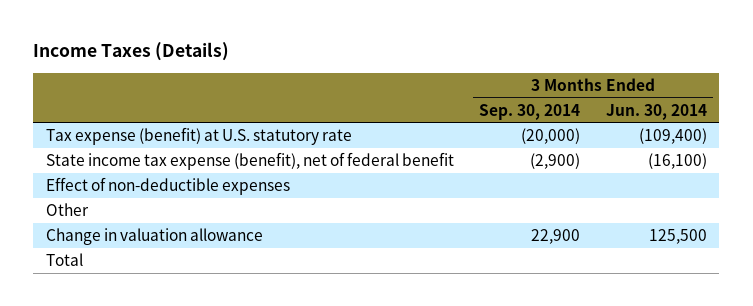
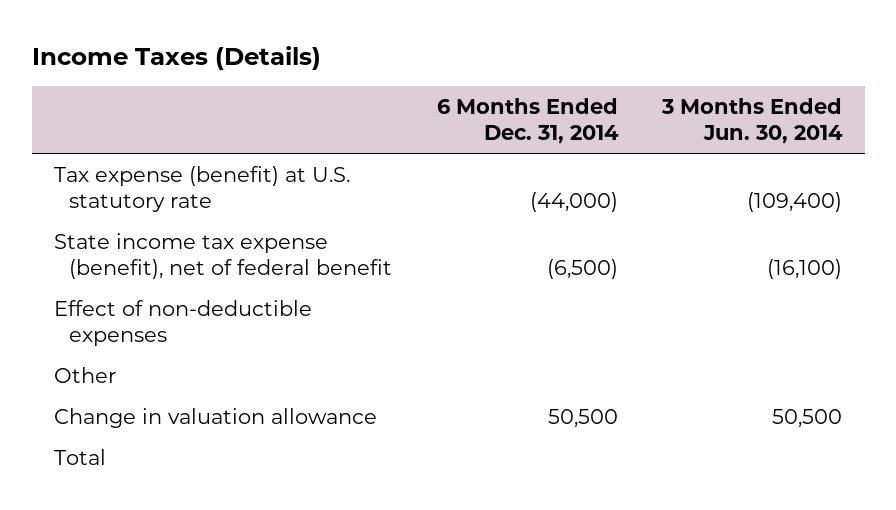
- | 3 Months Ended Sep. 30, 2014 | 3 Months Ended Jun. 30, 2014
+ | 6 Months Ended Dec. 31, 2014 | 3 Months Ended Jun. 30, 2014
- Change in valuation allowance | 22,900 | 125,500
+ Change in valuation allowance | 50,500 | 50,500

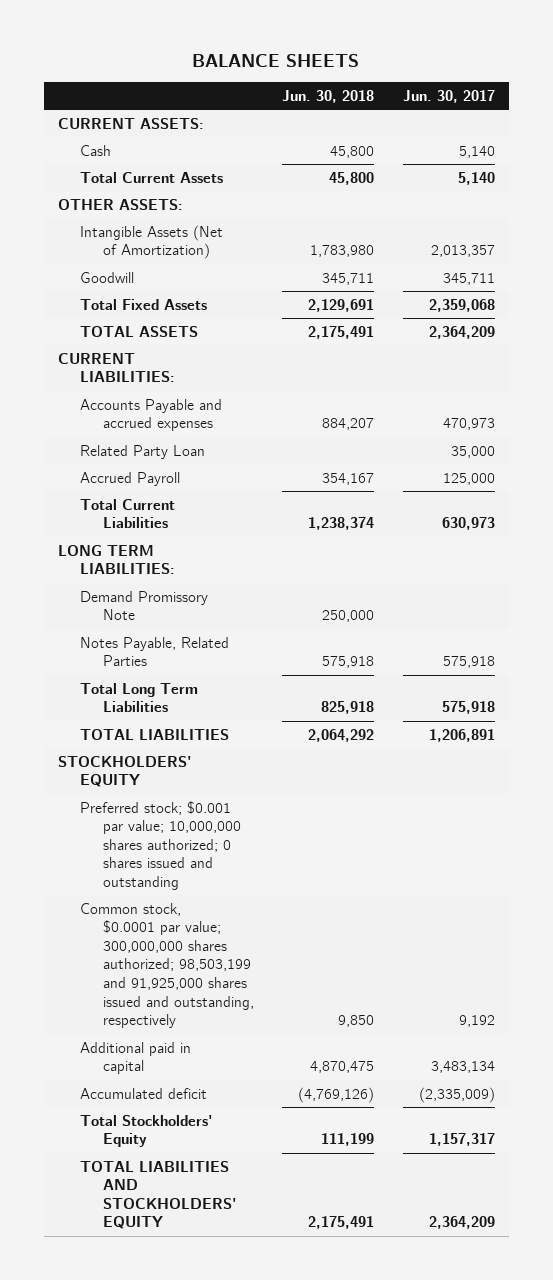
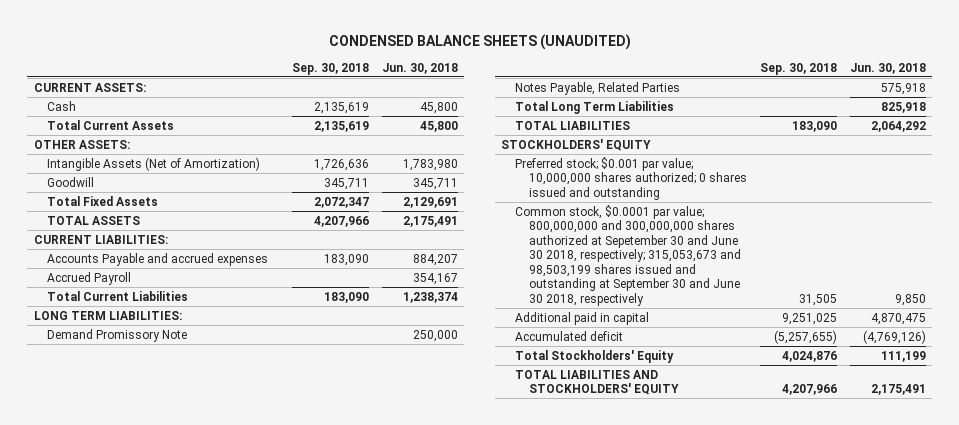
- BALANCE SHEETS
+ CONDENSED BALANCE SHEETS (UNAUDITED)
- | Jun. 30, 2018 | Jun. 30, 2017
+ | Sep. 30, 2018 | Jun. 30, 2018
- Related Party Loan | | 35,000
- Common stock, $0.0001 par value; 300,000,000 shares authorized; 98,503,199 and 91,925,000 shares issued and outstanding, respectively | 9,850 | 9,192
+ Common stock, $0.0001 par value; 800,000,000 and 300,000,000 shares authorized at Sepetember 30 and June 30 2018, respectively; 315,053,673 and 98,503,199 shares issued and outstanding at September 30 and June 30 2018, respectively | 31,505 | 9,850

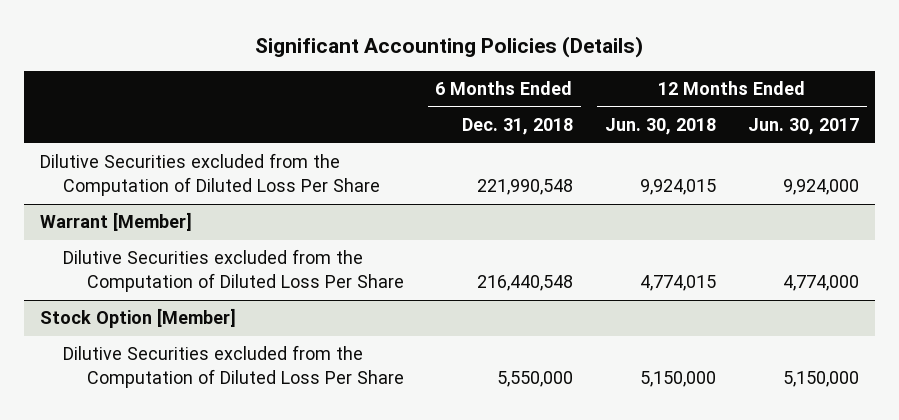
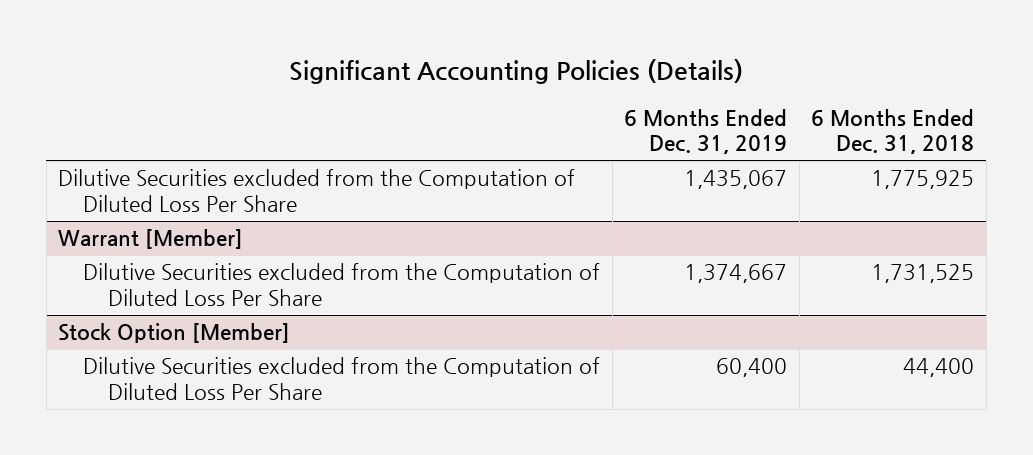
- | 6 Months Ended Dec. 31, 2018 | 12 Months Ended Jun. 30, 2018 | 12 Months Ended Jun. 30, 2017
+ | 6 Months Ended Dec. 31, 2019 | 6 Months Ended Dec. 31, 2018
- Dilutive Securities excluded from the Computation of Diluted Loss Per Share | 221,990,548 | 9,924,015 | 9,924,000
+ Dilutive Securities excluded from the Computation of Diluted Loss Per Share | 1,435,067 | 1,775,925
@ Warrant [Member]
- Dilutive Securities excluded from the Computation of Diluted Loss Per Share | 216,440,548 | 4,774,015 | 4,774,000
+ Dilutive Securities excluded from the Computation of Diluted Loss Per Share | 1,374,667 | 1,731,525
@ Stock Option [Member]
- Dilutive Securities excluded from the Computation of Diluted Loss Per Share | 5,550,000 | 5,150,000 | 5,150,000
+ Dilutive Securities excluded from the Computation of Diluted Loss Per Share | 60,400 | 44,400

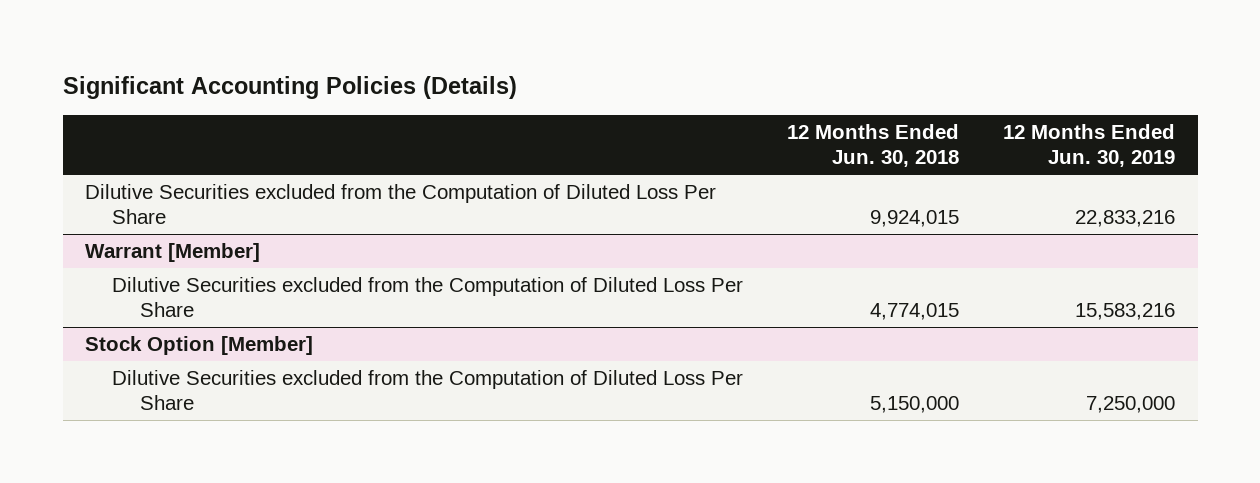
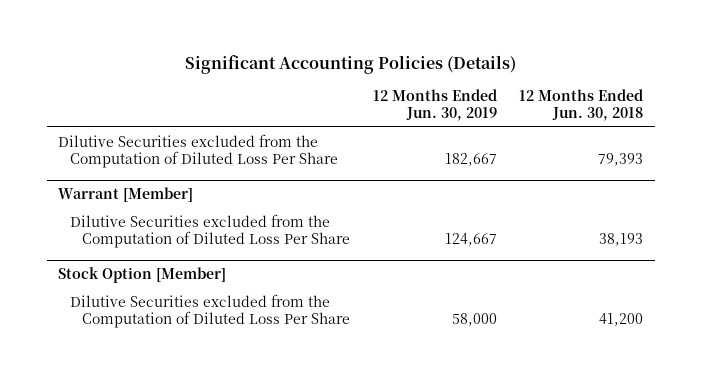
- | 12 Months Ended Jun. 30, 2018 | 12 Months Ended Jun. 30, 2019
+ | 12 Months Ended Jun. 30, 2019 | 12 Months Ended Jun. 30, 2018
- Dilutive Securities excluded from the Computation of Diluted Loss Per Share | 9,924,015 | 22,833,216
+ Dilutive Securities excluded from the Computation of Diluted Loss Per Share | 182,667 | 79,393
@ Warrant [Member]
- Dilutive Securities excluded from the Computation of Diluted Loss Per Share | 4,774,015 | 15,583,216
+ Dilutive Securities excluded from the Computation of Diluted Loss Per Share | 124,667 | 38,193
@ Stock Option [Member]
- Dilutive Securities excluded from the Computation of Diluted Loss Per Share | 5,150,000 | 7,250,000
+ Dilutive Securities excluded from the Computation of Diluted Loss Per Share | 58,000 | 41,200

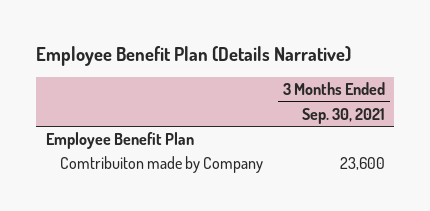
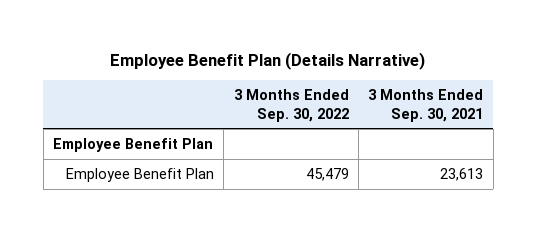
- | 3 Months Ended Sep. 30, 2021
+ | 3 Months Ended Sep. 30, 2022 | 3 Months Ended Sep. 30, 2021
- Comtribuiton made by Company | 23,600
+ Employee Benefit Plan | 45,479 | 23,613

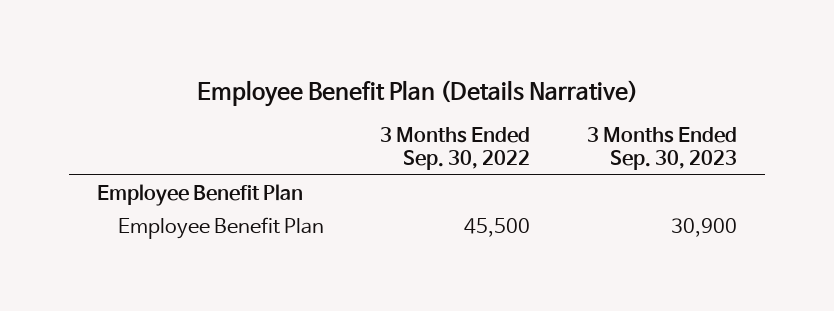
- | 3 Months Ended Sep. 30, 2022 | 3 Months Ended Sep. 30, 2021
+ | 3 Months Ended Sep. 30, 2022 | 3 Months Ended Sep. 30, 2023
- Employee Benefit Plan | 45,479 | 23,613
+ Employee Benefit Plan | 45,500 | 30,900

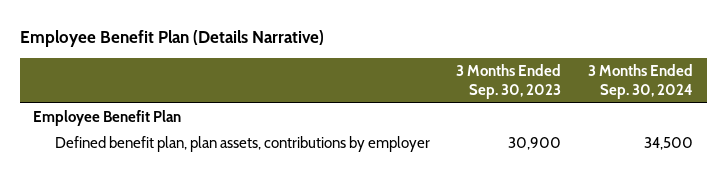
- | 3 Months Ended Sep. 30, 2022 | 3 Months Ended Sep. 30, 2023
+ | 3 Months Ended Sep. 30, 2023 | 3 Months Ended Sep. 30, 2024
- Employee Benefit Plan | 45,500 | 30,900
+ Defined benefit plan, plan assets, contributions by employer | 30,900 | 34,500

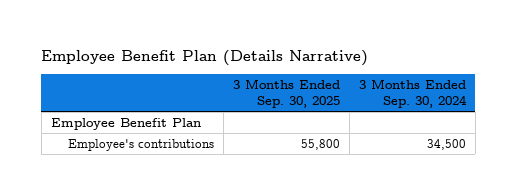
- | 3 Months Ended Sep. 30, 2023 | 3 Months Ended Sep. 30, 2024
+ | 3 Months Ended Sep. 30, 2025 | 3 Months Ended Sep. 30, 2024
- Defined benefit plan, plan assets, contributions by employer | 30,900 | 34,500
+ Employee's contributions | 55,800 | 34,500

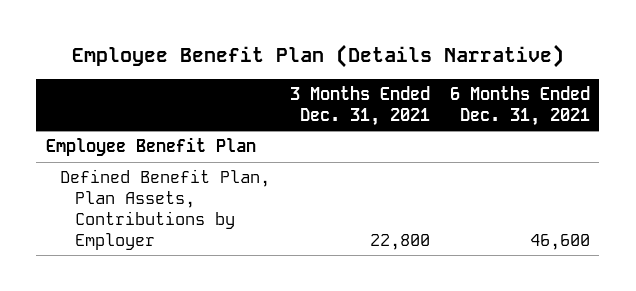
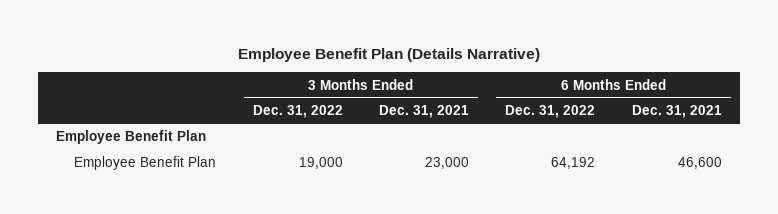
- | 3 Months Ended Dec. 31, 2021 | 6 Months Ended Dec. 31, 2021
+ | 3 Months Ended Dec. 31, 2022 | 3 Months Ended Dec. 31, 2021 | 6 Months Ended Dec. 31, 2022 | 6 Months Ended Dec. 31, 2021
- Defined Benefit Plan, Plan Assets, Contributions by Employer | 22,800 | 46,600
+ Employee Benefit Plan | 19,000 | 23,000 | 64,192 | 46,600

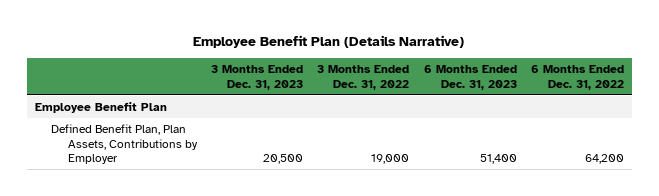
- | 3 Months Ended Dec. 31, 2022 | 3 Months Ended Dec. 31, 2021 | 6 Months Ended Dec. 31, 2022 | 6 Months Ended Dec. 31, 2021
+ | 3 Months Ended Dec. 31, 2023 | 3 Months Ended Dec. 31, 2022 | 6 Months Ended Dec. 31, 2023 | 6 Months Ended Dec. 31, 2022
- Employee Benefit Plan | 19,000 | 23,000 | 64,192 | 46,600
+ Defined Benefit Plan, Plan Assets, Contributions by Employer | 20,500 | 19,000 | 51,400 | 64,200

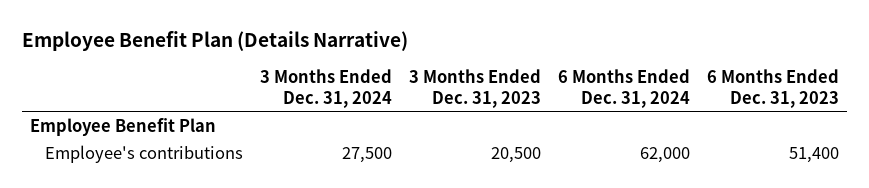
- | 3 Months Ended Dec. 31, 2023 | 3 Months Ended Dec. 31, 2022 | 6 Months Ended Dec. 31, 2023 | 6 Months Ended Dec. 31, 2022
+ | 3 Months Ended Dec. 31, 2024 | 3 Months Ended Dec. 31, 2023 | 6 Months Ended Dec. 31, 2024 | 6 Months Ended Dec. 31, 2023
- Defined Benefit Plan, Plan Assets, Contributions by Employer | 20,500 | 19,000 | 51,400 | 64,200
+ Employee's contributions | 27,500 | 20,500 | 62,000 | 51,400

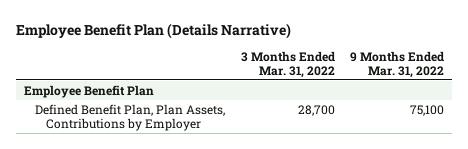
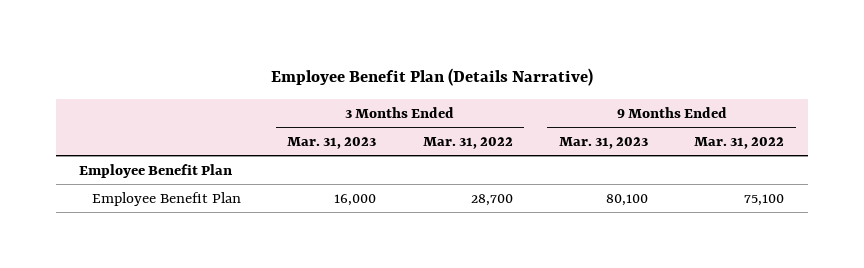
- | 3 Months Ended Mar. 31, 2022 | 9 Months Ended Mar. 31, 2022
+ | 3 Months Ended Mar. 31, 2023 | 3 Months Ended Mar. 31, 2022 | 9 Months Ended Mar. 31, 2023 | 9 Months Ended Mar. 31, 2022
- Defined Benefit Plan, Plan Assets, Contributions by Employer | 28,700 | 75,100
+ Employee Benefit Plan | 16,000 | 28,700 | 80,100 | 75,100

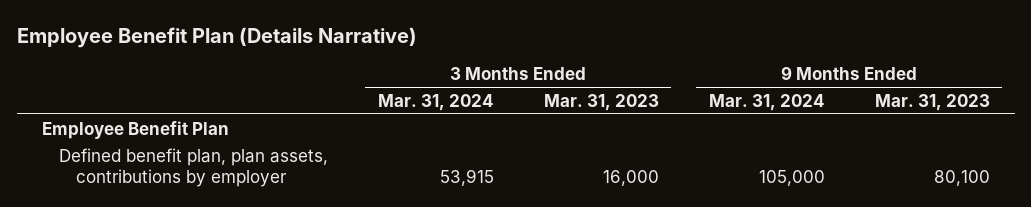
- | 3 Months Ended Mar. 31, 2023 | 3 Months Ended Mar. 31, 2022 | 9 Months Ended Mar. 31, 2023 | 9 Months Ended Mar. 31, 2022
+ | 3 Months Ended Mar. 31, 2024 | 3 Months Ended Mar. 31, 2023 | 9 Months Ended Mar. 31, 2024 | 9 Months Ended Mar. 31, 2023
- Employee Benefit Plan | 16,000 | 28,700 | 80,100 | 75,100
+ Defined benefit plan, plan assets, contributions by employer | 53,915 | 16,000 | 105,000 | 80,100

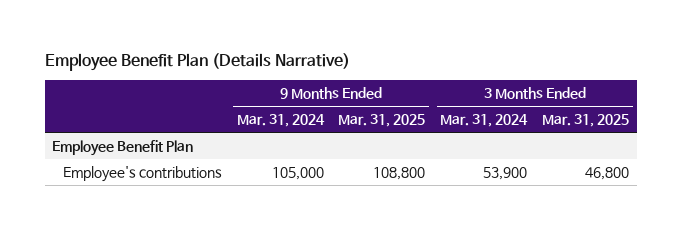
- | 3 Months Ended Mar. 31, 2024 | 3 Months Ended Mar. 31, 2023 | 9 Months Ended Mar. 31, 2024 | 9 Months Ended Mar. 31, 2023
+ | 9 Months Ended Mar. 31, 2024 | 9 Months Ended Mar. 31, 2025 | 3 Months Ended Mar. 31, 2024 | 3 Months Ended Mar. 31, 2025
- Defined benefit plan, plan assets, contributions by employer | 53,915 | 16,000 | 105,000 | 80,100
+ Employee's contributions | 105,000 | 108,800 | 53,900 | 46,800

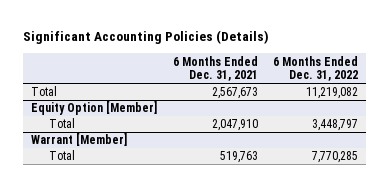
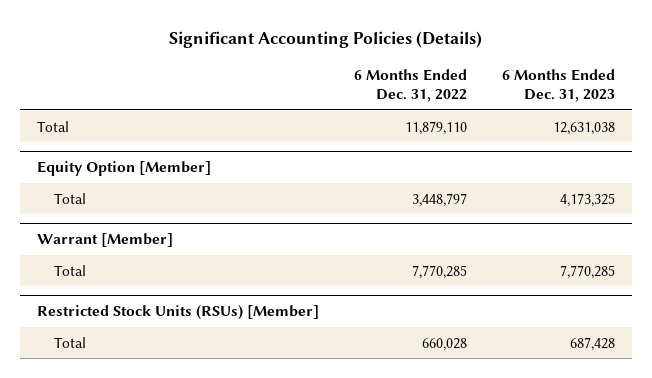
- | 6 Months Ended Dec. 31, 2021 | 6 Months Ended Dec. 31, 2022
+ | 6 Months Ended Dec. 31, 2022 | 6 Months Ended Dec. 31, 2023
- Total | 2,567,673 | 11,219,082
+ Total | 11,879,110 | 12,631,038
+ Restricted Stock Units (RSUs) [Member]
+ Total | 660,028 | 687,428

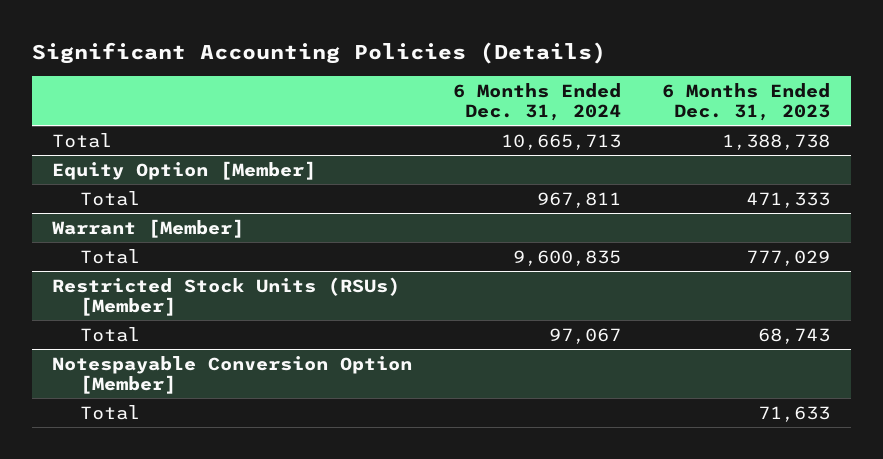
- | 6 Months Ended Dec. 31, 2022 | 6 Months Ended Dec. 31, 2023
+ | 6 Months Ended Dec. 31, 2024 | 6 Months Ended Dec. 31, 2023
- Total | 11,879,110 | 12,631,038
+ Total | 10,665,713 | 1,388,738
@ Equity Option [Member]
- Total | 3,448,797 | 4,173,325
+ Total | 967,811 | 471,333
@ Warrant [Member]
- Total | 7,770,285 | 7,770,285
+ Total | 9,600,835 | 777,029
@ Restricted Stock Units (RSUs) [Member]
- Total | 660,028 | 687,428
+ Total | 97,067 | 68,743
+ Notespayable Conversion Option [Member]
+ Total | | 71,633

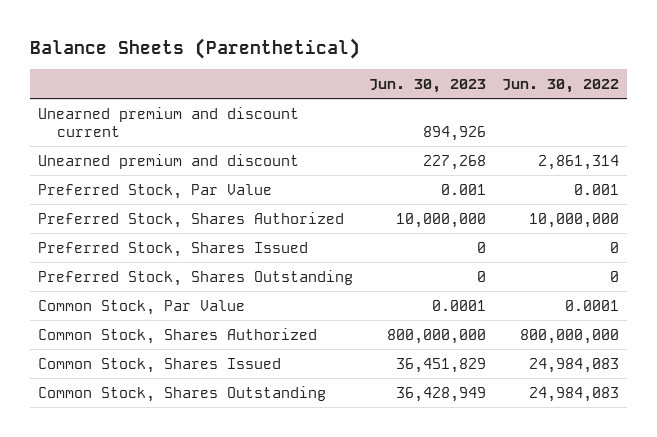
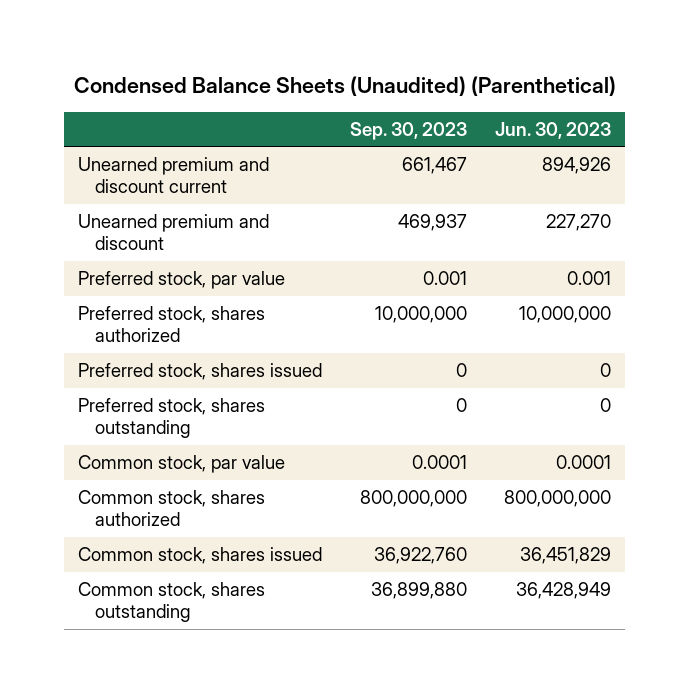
- Balance Sheets (Parenthetical)
+ Condensed Balance Sheets (Unaudited) (Parenthetical)
- | Jun. 30, 2023 | Jun. 30, 2022
+ | Sep. 30, 2023 | Jun. 30, 2023
- Unearned premium and discount | 227,268 | 2,861,314
- Preferred Stock, Par Value | 0.001 | 0.001
- Preferred Stock, Shares Authorized | 10,000,000 | 10,000,000
- Preferred Stock, Shares Issued | 0 | 0
- Preferred Stock, Shares Outstanding | 0 | 0
- Common Stock, Par Value | 0.0001 | 0.0001
- Common Stock, Shares Authorized | 800,000,000 | 800,000,000
- Common Stock, Shares Issued | 36,451,829 | 24,984,083
- Common Stock, Shares Outstanding | 36,428,949 | 24,984,083
+ Unearned premium and discount | 469,937 | 227,270
+ Preferred stock, par value | 0.001 | 0.001
+ Preferred stock, shares authorized | 10,000,000 | 10,000,000
+ Preferred stock, shares issued | 0 | 0
+ Preferred stock, shares outstanding | 0 | 0
+ Common stock, par value | 0.0001 | 0.0001
+ Common stock, shares authorized | 800,000,000 | 800,000,000
+ Common stock, shares issued | 36,922,760 | 36,451,829
+ Common stock, shares outstanding | 36,899,880 | 36,428,949

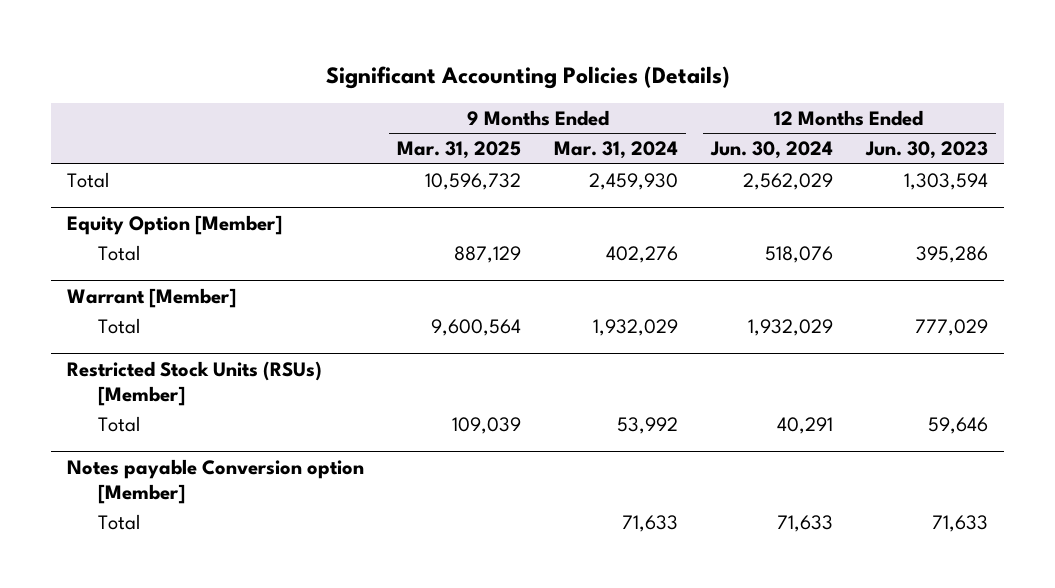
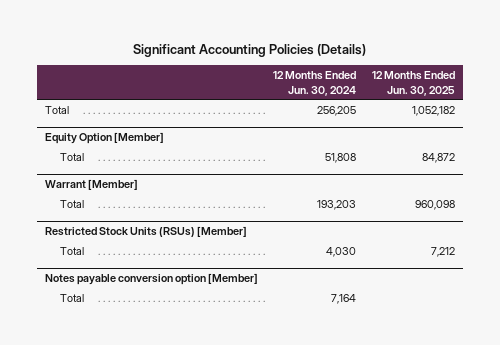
- | 9 Months Ended Mar. 31, 2025 | 9 Months Ended Mar. 31, 2024 | 12 Months Ended Jun. 30, 2024 | 12 Months Ended Jun. 30, 2023
+ | 12 Months Ended Jun. 30, 2024 | 12 Months Ended Jun. 30, 2025
- Total | 10,596,732 | 2,459,930 | 2,562,029 | 1,303,594
+ Total | 256,205 | 1,052,182
@ Equity Option [Member]
- Total | 887,129 | 402,276 | 518,076 | 395,286
+ Total | 51,808 | 84,872
@ Warrant [Member]
- Total | 9,600,564 | 1,932,029 | 1,932,029 | 777,029
+ Total | 193,203 | 960,098
@ Restricted Stock Units (RSUs) [Member]
- Total | 109,039 | 53,992 | 40,291 | 59,646
- Notes payable Conversion option [Member]
- Total | | 71,633 | 71,633 | 71,633
@ Restricted Stock Units (RSUs) [Member]
+ Total | 4,030 | 7,212
+ Notes payable conversion option [Member]
+ Total | 7,164 |

